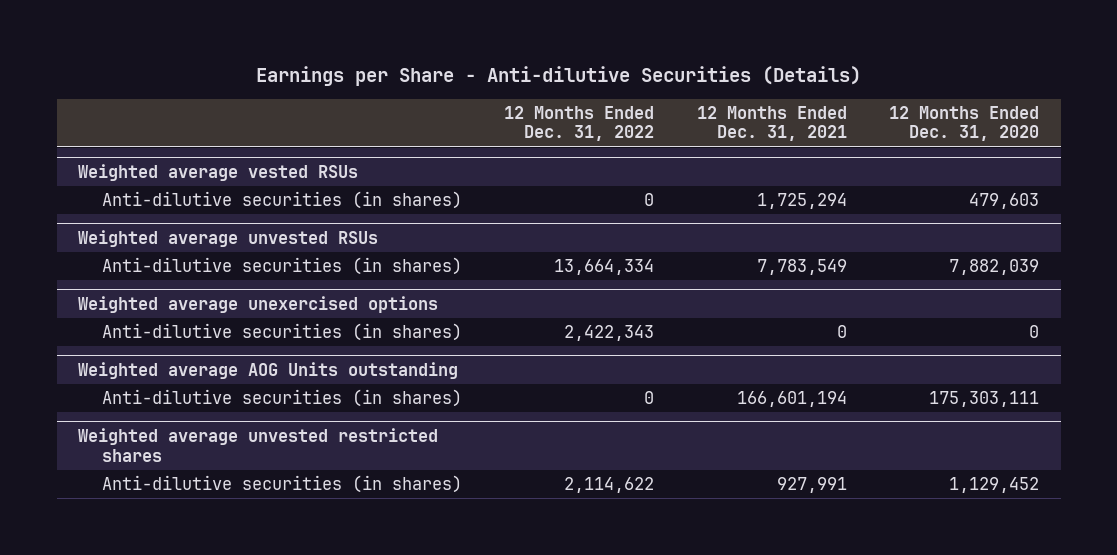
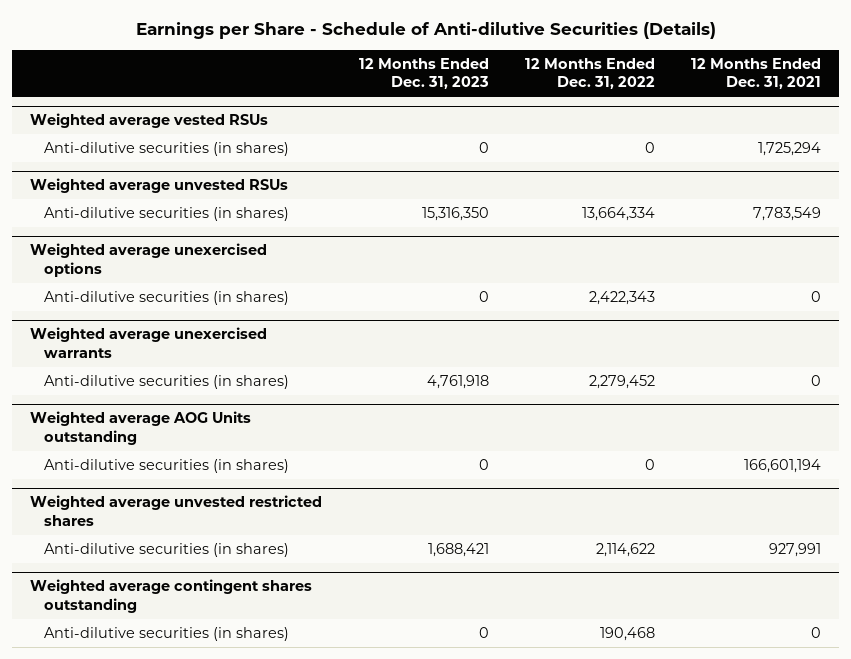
- Earnings per Share - Anti-dilutive Securities (Details)
+ Earnings per Share - Schedule of Anti-dilutive Securities (Details)
- | 12 Months Ended Dec. 31, 2022 | 12 Months Ended Dec. 31, 2021 | 12 Months Ended Dec. 31, 2020
+ | 12 Months Ended Dec. 31, 2023 | 12 Months Ended Dec. 31, 2022 | 12 Months Ended Dec. 31, 2021
+ Weighted average unexercised warrants
+ Anti-dilutive securities (in shares) | 4,761,918 | 2,279,452 | 0
+ Weighted average contingent shares outstanding
+ Anti-dilutive securities (in shares) | 0 | 190,468 | 0

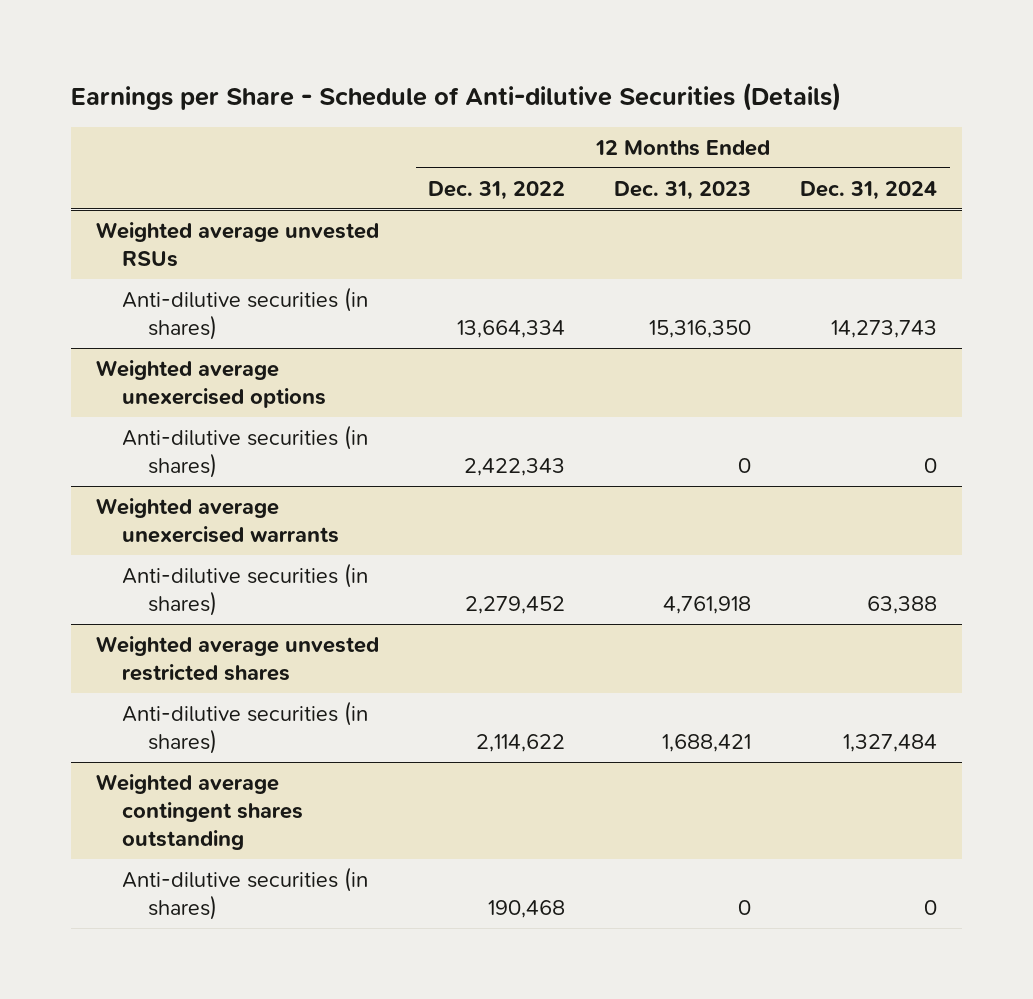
- | 12 Months Ended Dec. 31, 2023 | 12 Months Ended Dec. 31, 2022 | 12 Months Ended Dec. 31, 2021
+ | 12 Months Ended Dec. 31, 2022 | 12 Months Ended Dec. 31, 2023 | 12 Months Ended Dec. 31, 2024
- Weighted average vested RSUs
- Anti-dilutive securities (in shares) | 0 | 0 | 1,725,294
- Weighted average AOG Units outstanding
- Anti-dilutive securities (in shares) | 0 | 0 | 166,601,194

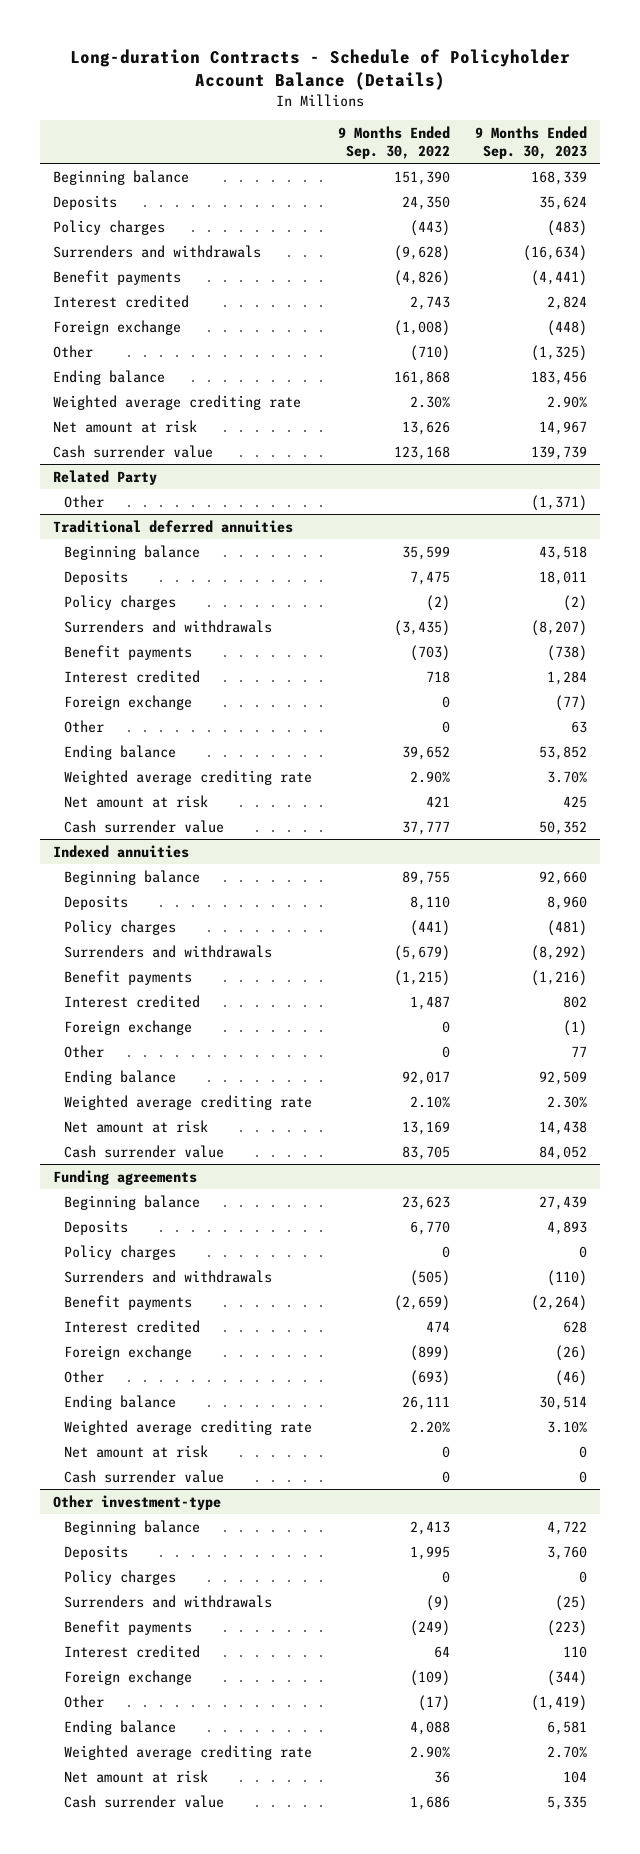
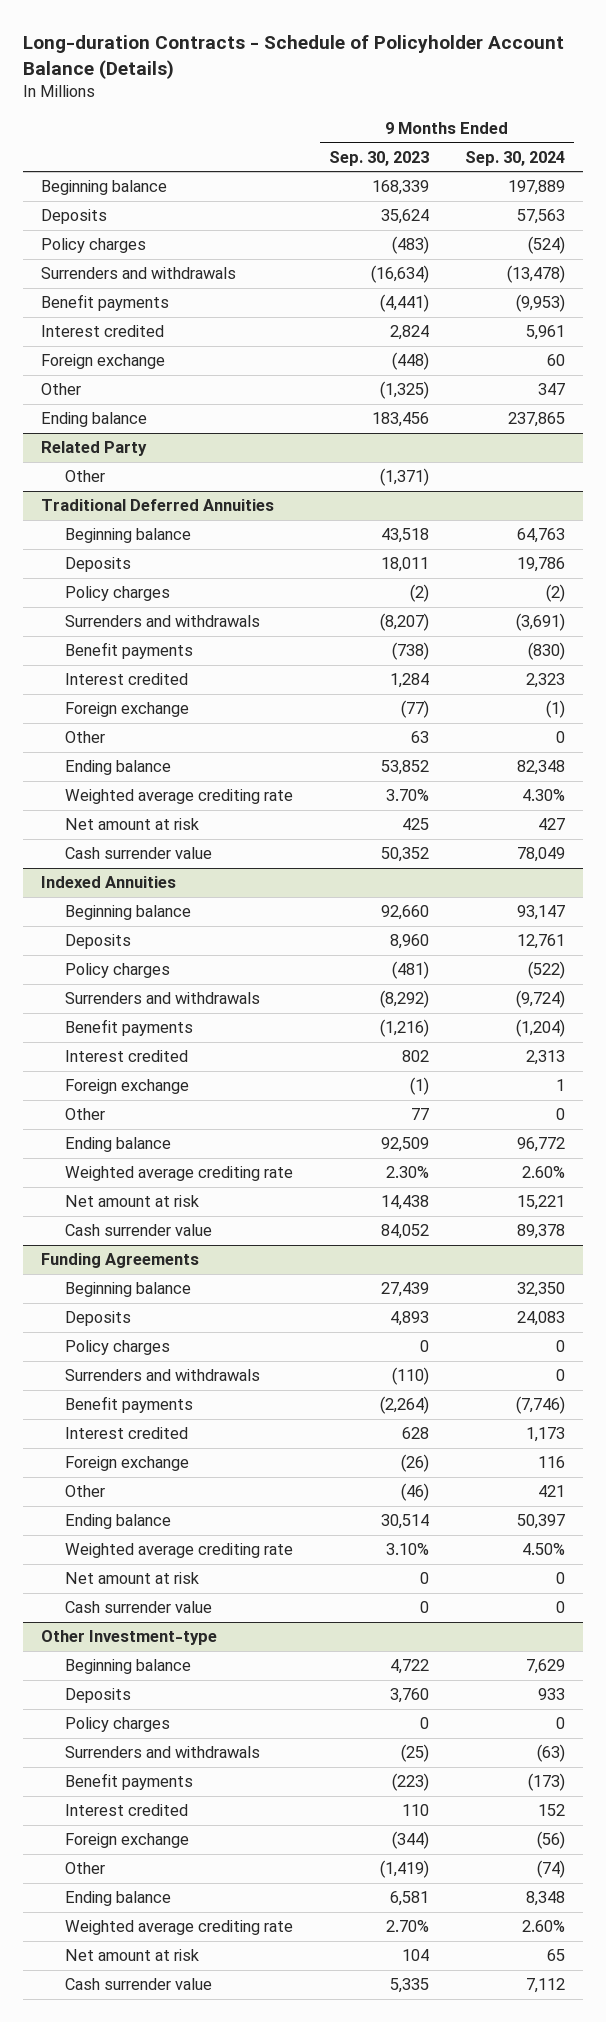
- | 9 Months Ended Sep. 30, 2022 | 9 Months Ended Sep. 30, 2023
+ | 9 Months Ended Sep. 30, 2023 | 9 Months Ended Sep. 30, 2024
- Weighted average crediting rate | 2.30% | 2.90%
- Net amount at risk | 13,626 | 14,967
- Cash surrender value | 123,168 | 139,739
- Traditional deferred annuities
+ Traditional Deferred Annuities
- Indexed annuities
+ Indexed Annuities
- Funding agreements
+ Funding Agreements
- Other investment-type
+ Other Investment-type

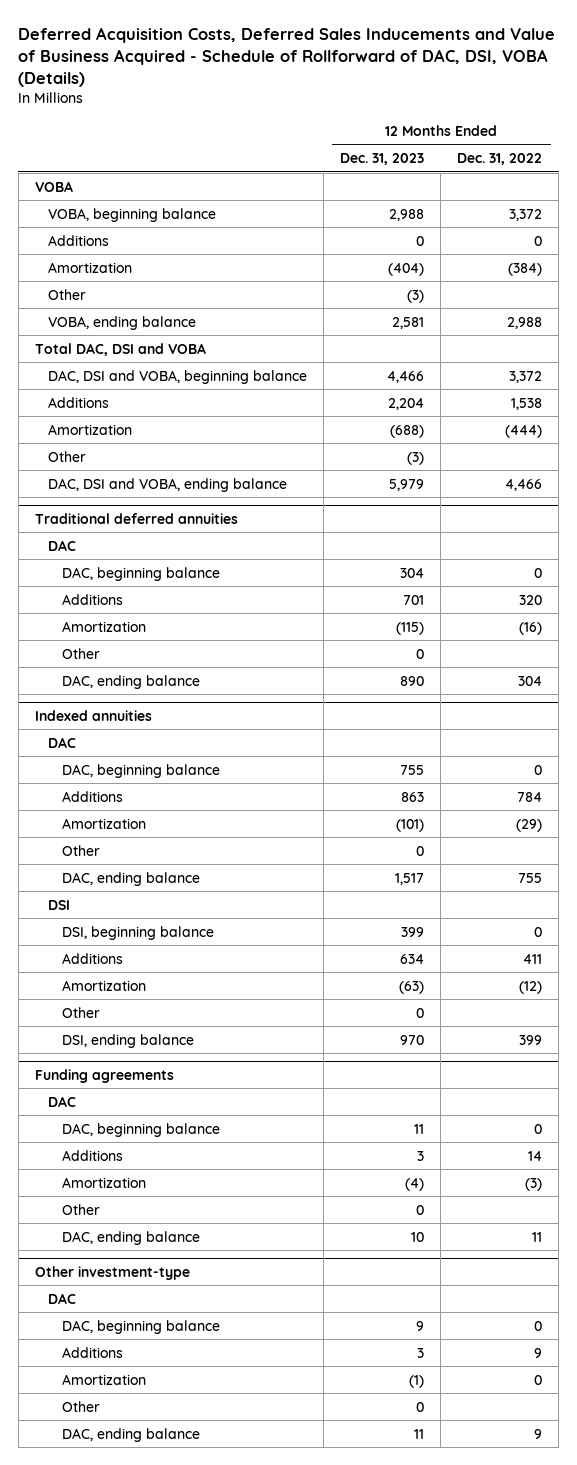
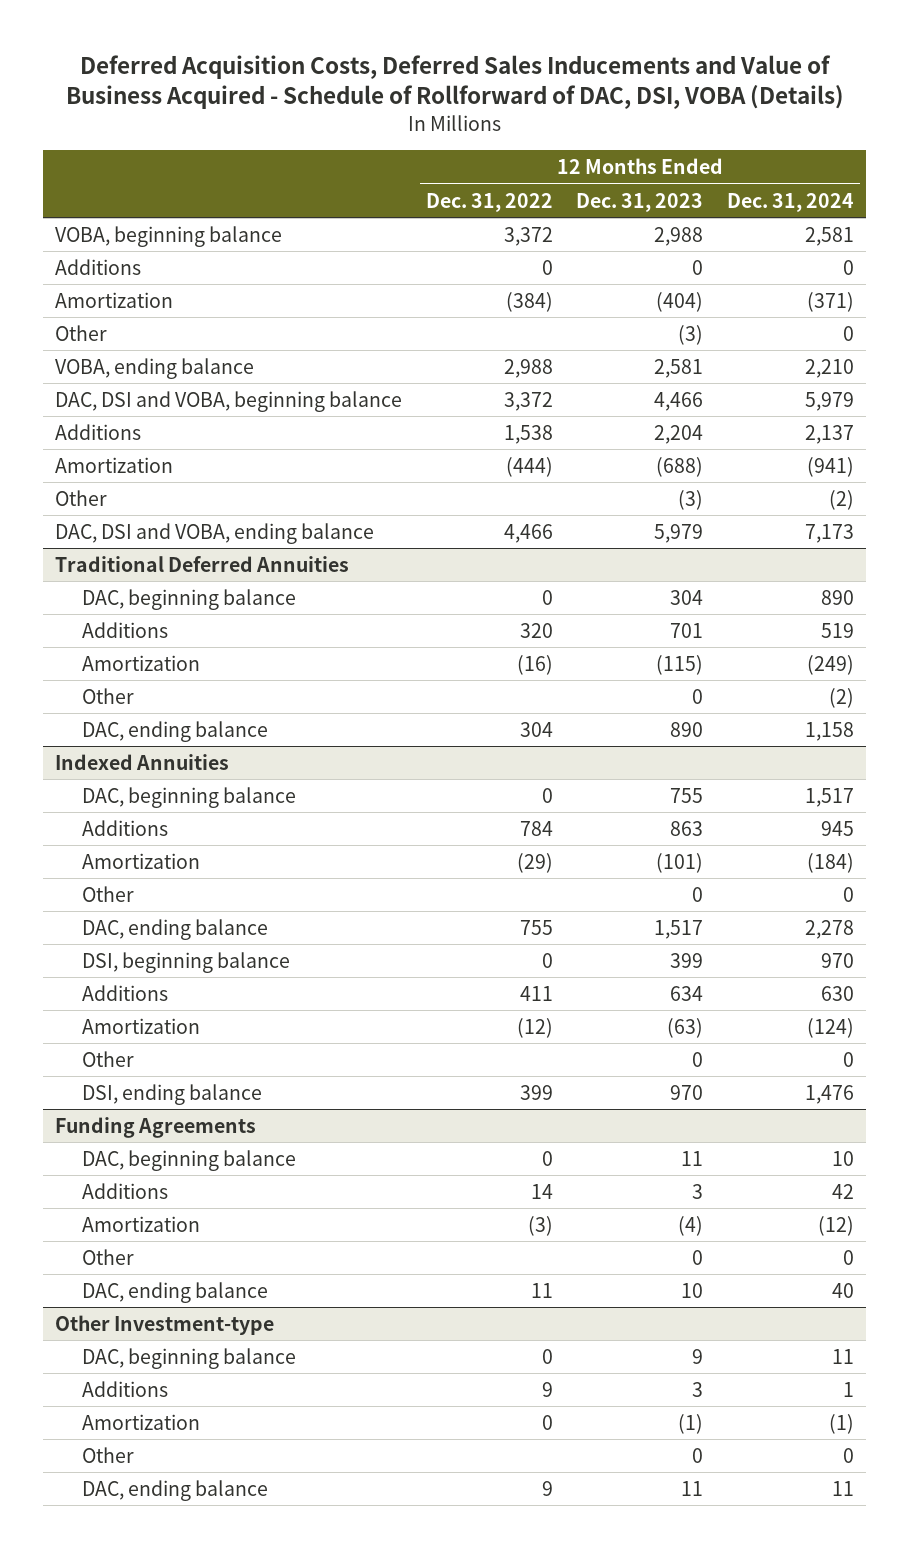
- | 12 Months Ended Dec. 31, 2023 | 12 Months Ended Dec. 31, 2022
+ | 12 Months Ended Dec. 31, 2022 | 12 Months Ended Dec. 31, 2023 | 12 Months Ended Dec. 31, 2024
- VOBA
- Total DAC, DSI and VOBA
- Traditional deferred annuities
- DAC
+ Traditional Deferred Annuities
- Indexed annuities
- DAC
+ Indexed Annuities
- DSI
- Funding agreements
- DAC
+ Funding Agreements
- Other investment-type
- DAC
+ Other Investment-type

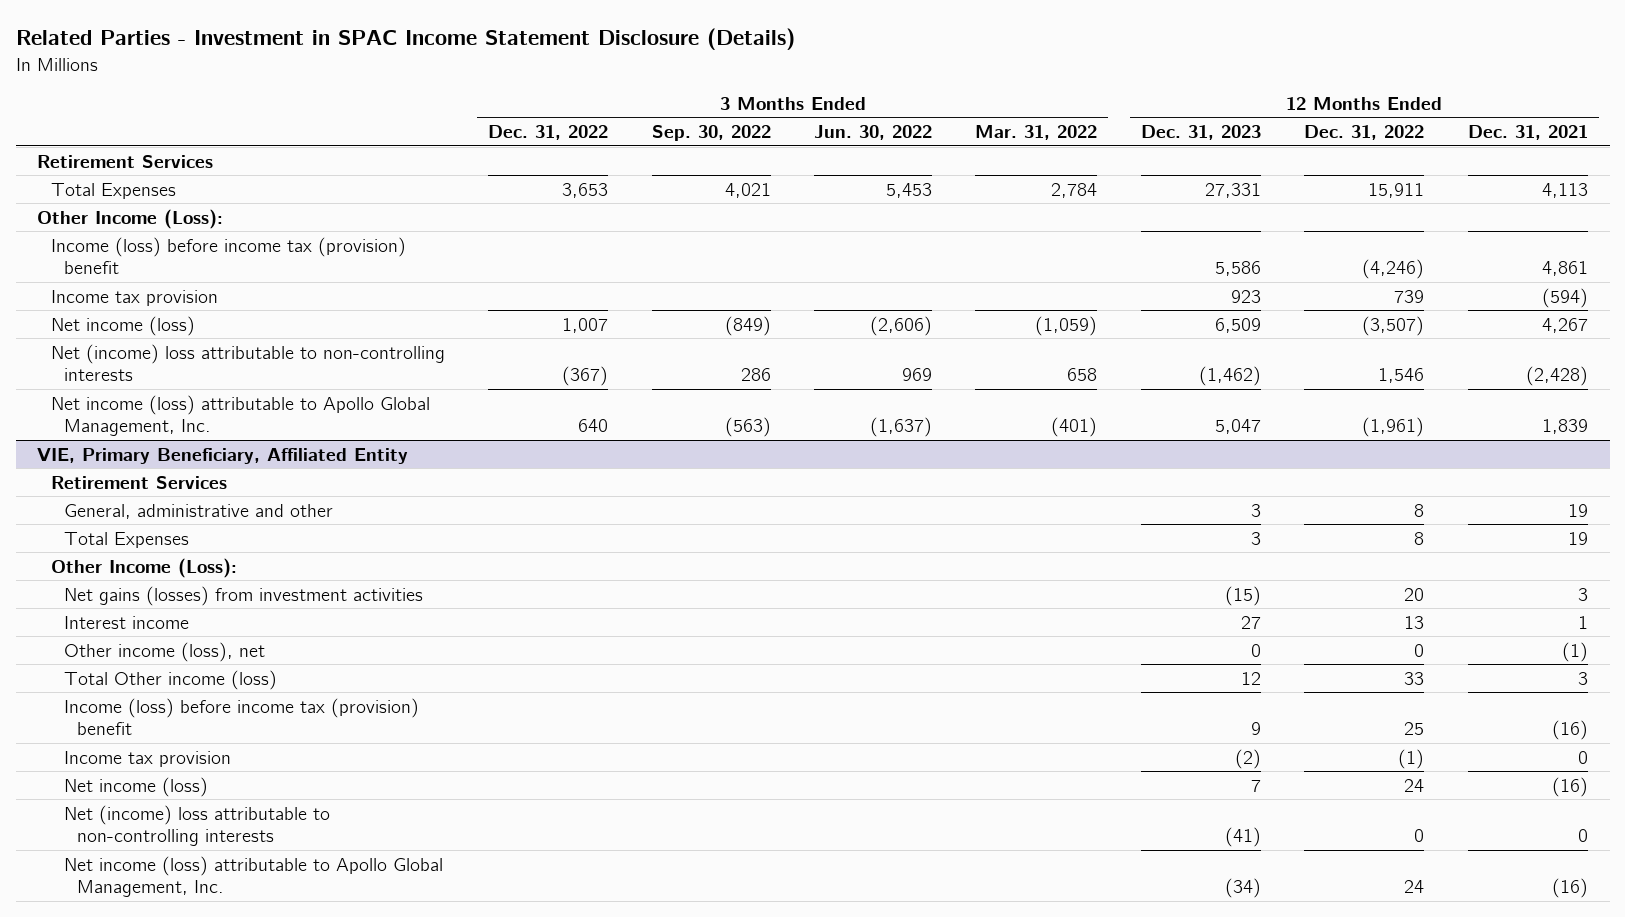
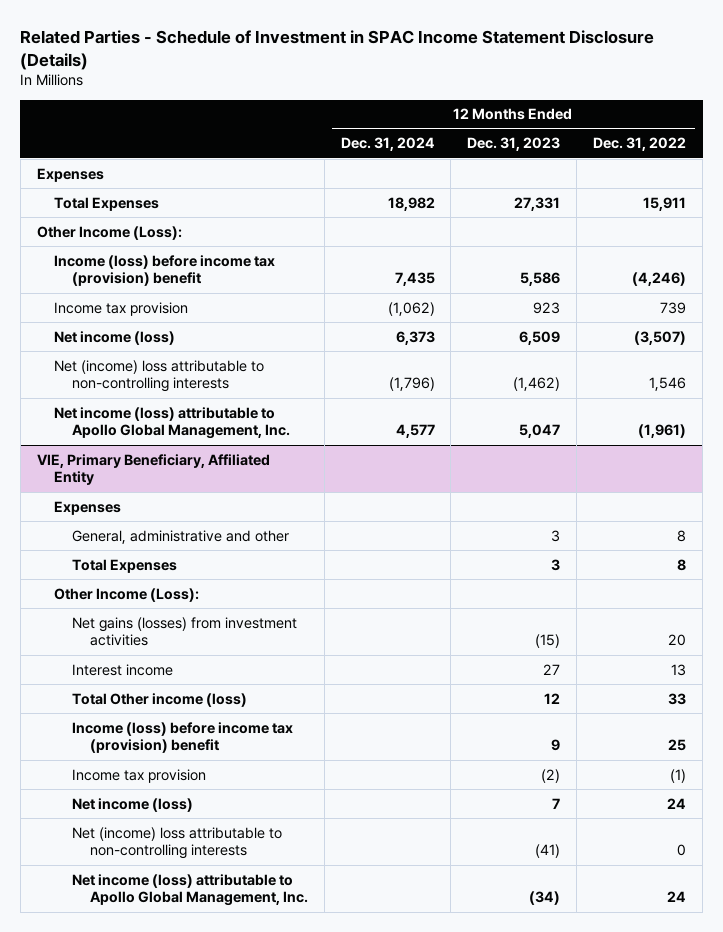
- Related Parties - Investment in SPAC Income Statement Disclosure (Details)
+ Related Parties - Schedule of Investment in SPAC Income Statement Disclosure (Details)
- | 3 Months Ended Dec. 31, 2022 | 3 Months Ended Sep. 30, 2022 | 3 Months Ended Jun. 30, 2022 | 3 Months Ended Mar. 31, 2022 | 12 Months Ended Dec. 31, 2023 | 12 Months Ended Dec. 31, 2022 | 12 Months Ended Dec. 31, 2021
+ | 12 Months Ended Dec. 31, 2024 | 12 Months Ended Dec. 31, 2023 | 12 Months Ended Dec. 31, 2022
- Retirement Services
+ Expenses
@ VIE, Primary Beneficiary, Affiliated Entity
- Retirement Services
+ Expenses
- Other income (loss), net | | | | | 0 | 0 | (1)

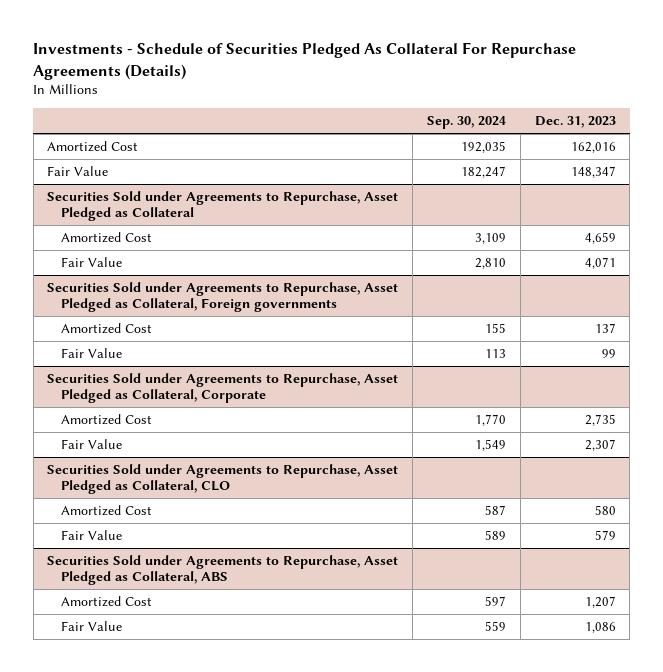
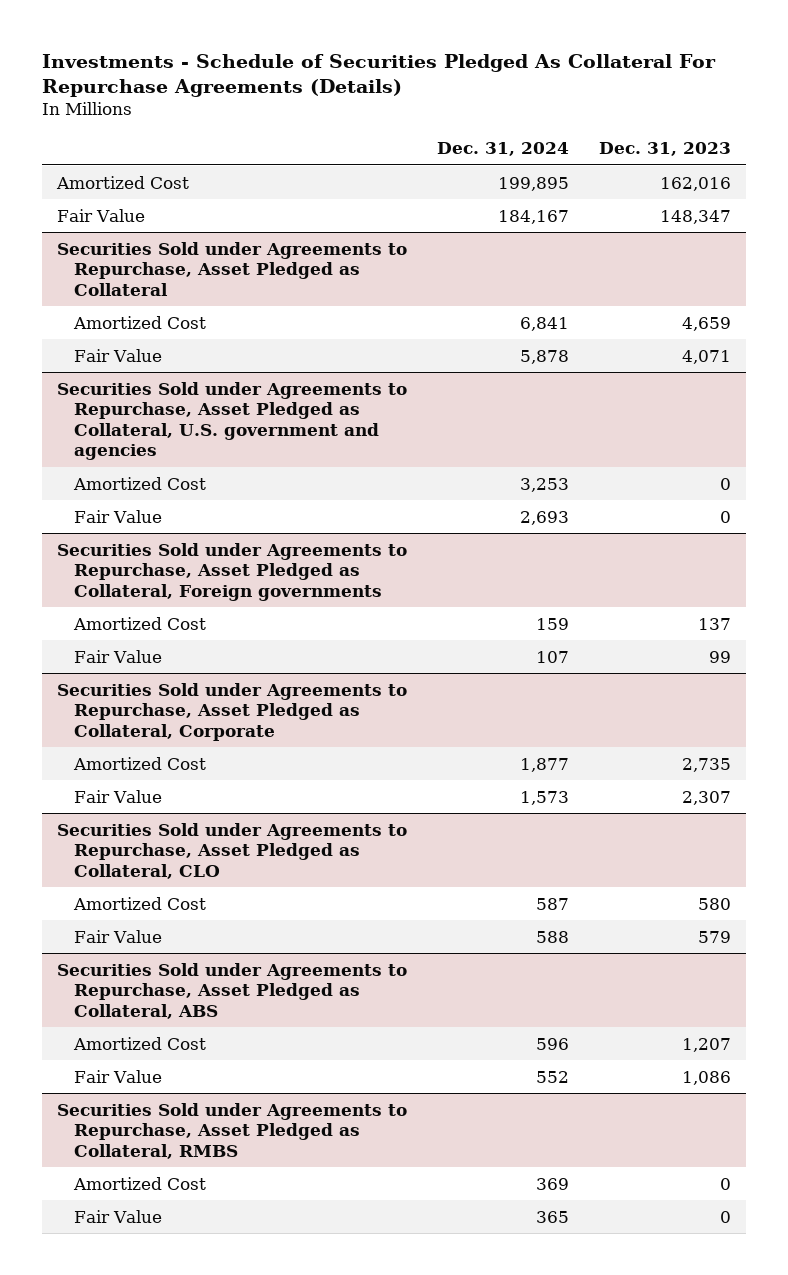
- | Sep. 30, 2024 | Dec. 31, 2023
+ | Dec. 31, 2024 | Dec. 31, 2023
+ Securities Sold under Agreements to Repurchase, Asset Pledged as Collateral, U.S. government and agencies
+ Amortized Cost | 3,253 | 0
+ Fair Value | 2,693 | 0
+ Securities Sold under Agreements to Repurchase, Asset Pledged as Collateral, RMBS
+ Amortized Cost | 369 | 0
+ Fair Value | 365 | 0

